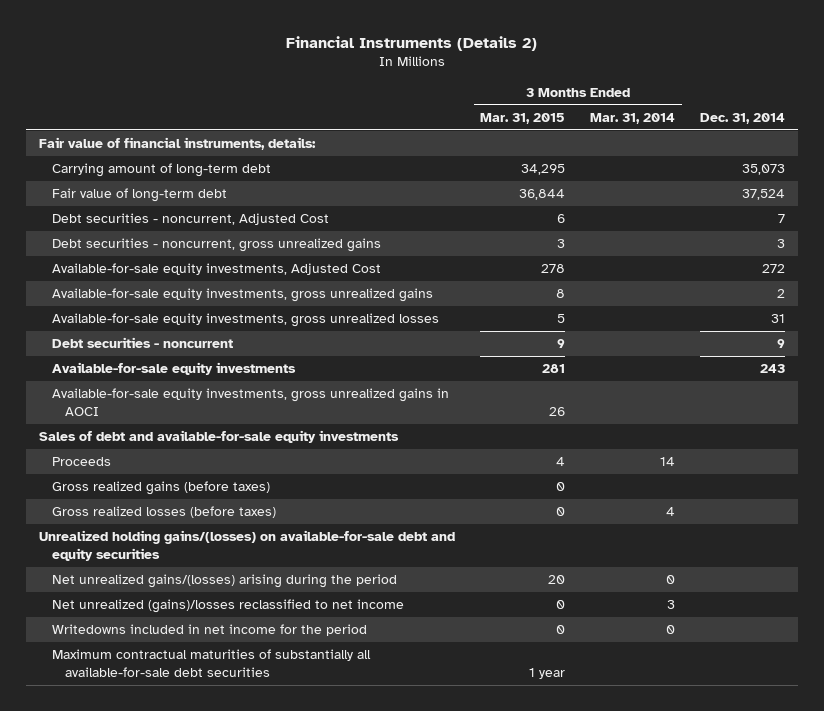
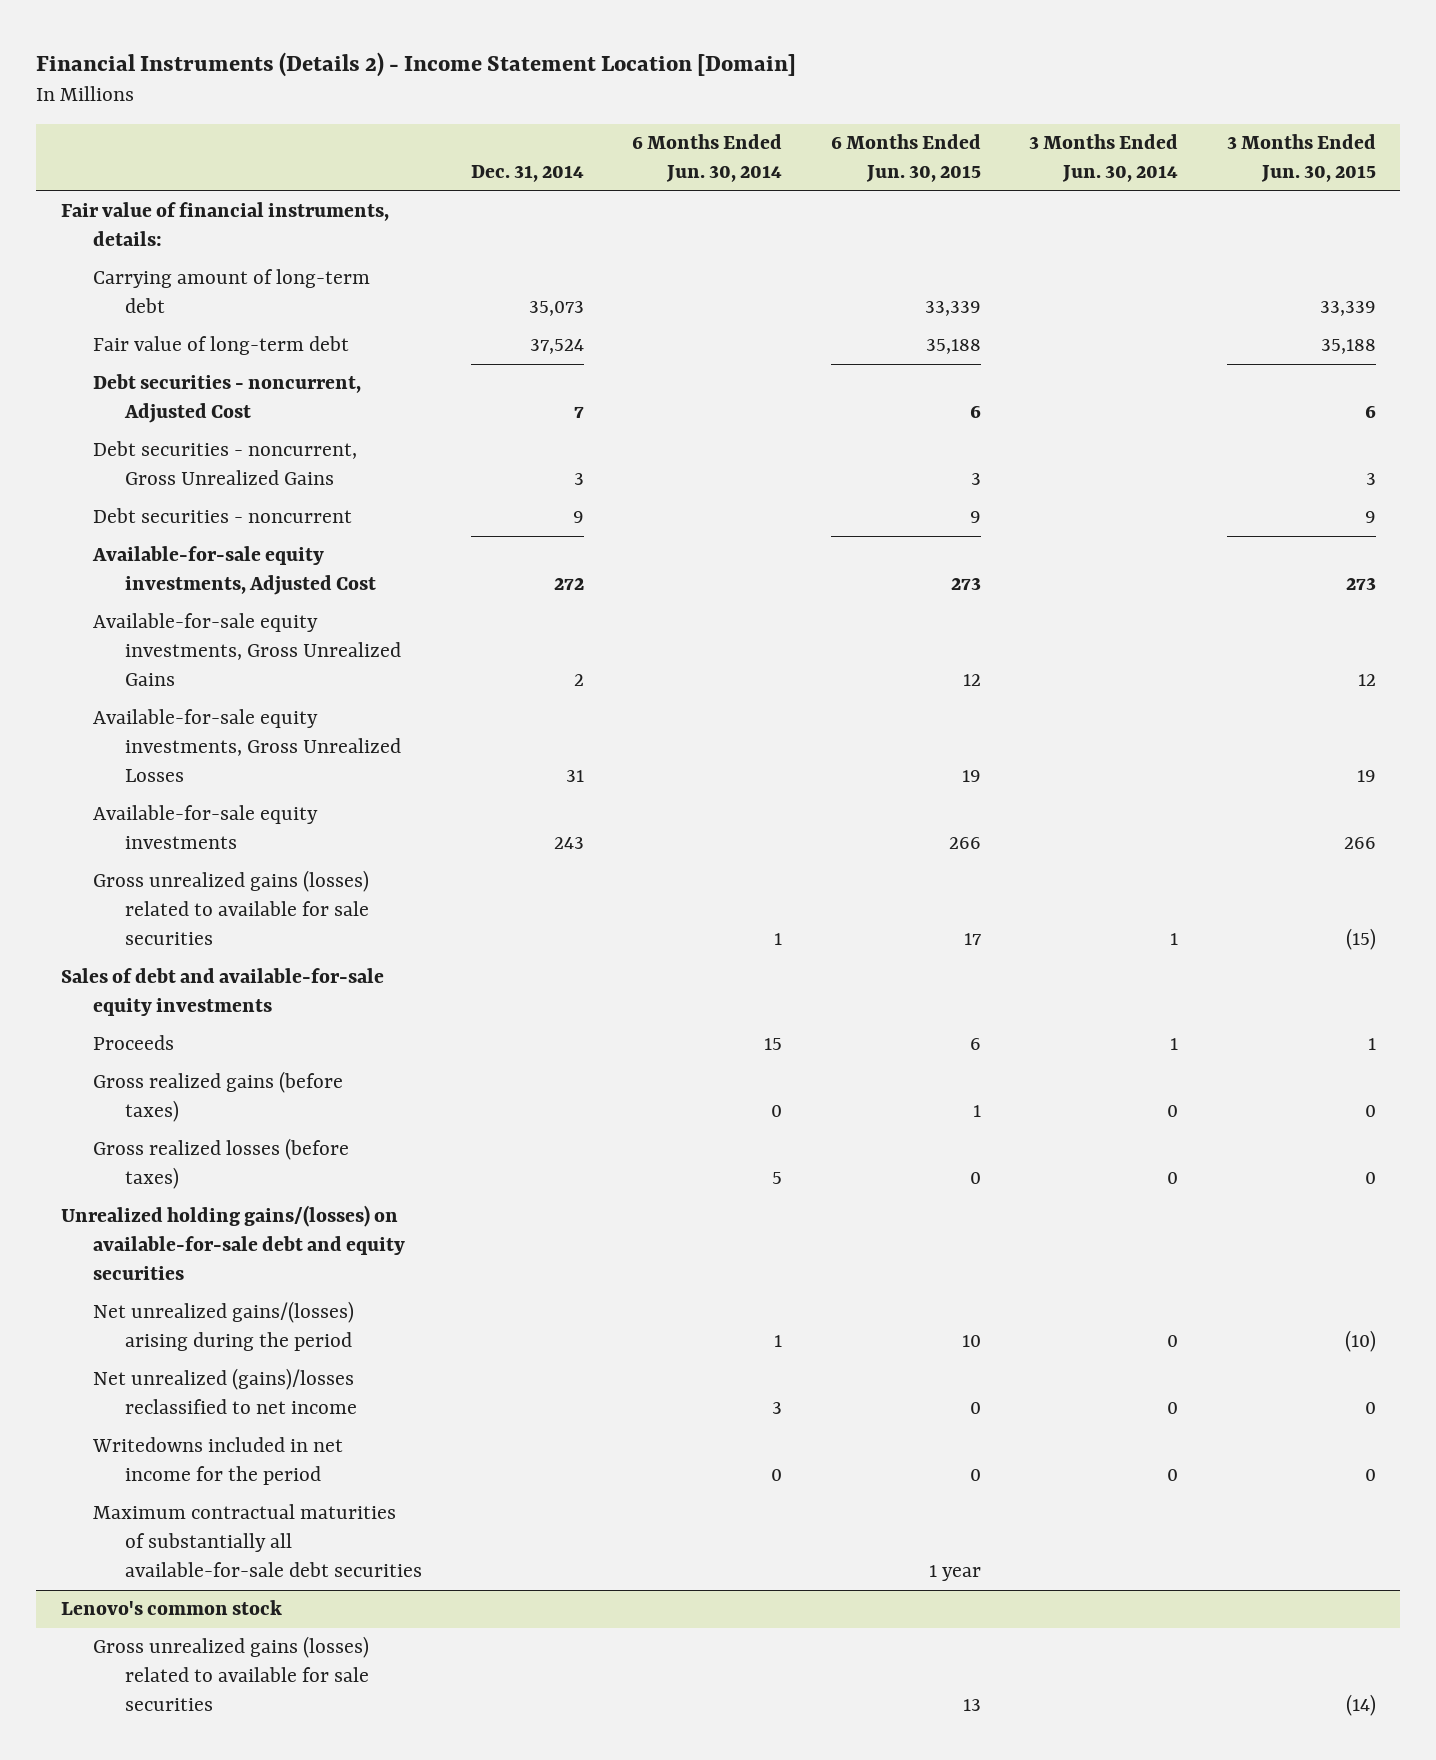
- Financial Instruments (Details 2)
+ Financial Instruments (Details 2) - Income Statement Location [Domain]
- | 3 Months Ended Mar. 31, 2015 | 3 Months Ended Mar. 31, 2014 | Dec. 31, 2014
+ | Dec. 31, 2014 | 6 Months Ended Jun. 30, 2014 | 6 Months Ended Jun. 30, 2015 | 3 Months Ended Jun. 30, 2014 | 3 Months Ended Jun. 30, 2015
- Debt securities - noncurrent, gross unrealized gains | 3 | | 3
- Available-for-sale equity investments, gross unrealized gains | 8 | | 2
- Available-for-sale equity investments, gross unrealized losses | 5 | | 31
+ Debt securities - noncurrent, Gross Unrealized Gains | 3 | | 3 | | 3
moved down: Available-for-sale equity investments, Adjusted Cost | 272 | | 273 | | 273
+ Available-for-sale equity investments, Gross Unrealized Gains | 2 | | 12 | | 12
+ Available-for-sale equity investments, Gross Unrealized Losses | 31 | | 19 | | 19
- Available-for-sale equity investments, gross unrealized gains in AOCI | 26 | |
+ Gross unrealized gains (losses) related to available for sale securities | | 1 | 17 | 1 | (15)
+ Lenovo's common stock
+ Gross unrealized gains (losses) related to available for sale securities | | | 13 | | (14)

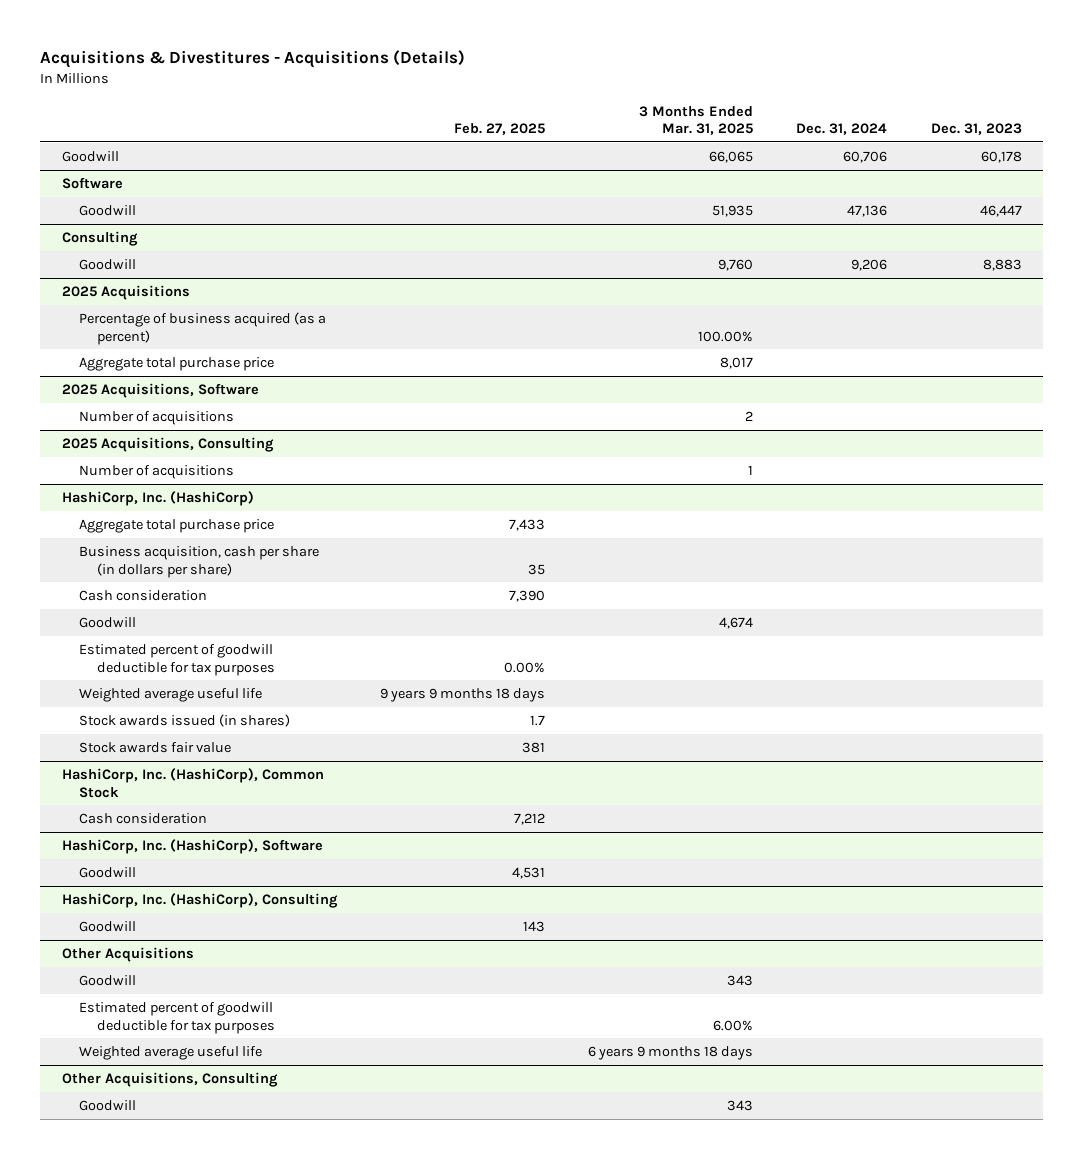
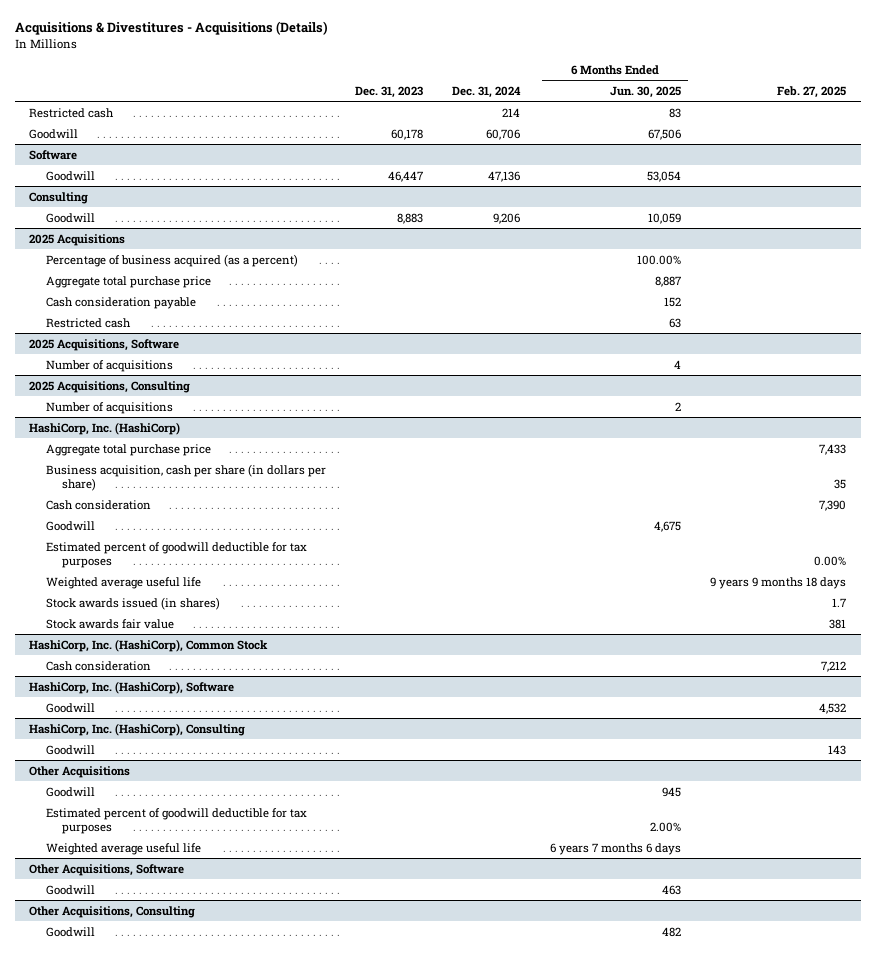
- | Feb. 27, 2025 | 3 Months Ended Mar. 31, 2025 | Dec. 31, 2024 | Dec. 31, 2023
+ | Dec. 31, 2023 | Dec. 31, 2024 | 6 Months Ended Jun. 30, 2025 | Feb. 27, 2025
+ Restricted cash | | 214 | 83 |
@ 2025 Acquisitions
+ Cash consideration payable | | | 152 |
+ Restricted cash | | | 63 |
@ HashiCorp, Inc. (HashiCorp), Software
- Goodwill | 4,531 | | |
+ Goodwill | | | | 4,532
+ Other Acquisitions, Software
+ Goodwill | | | 463 |

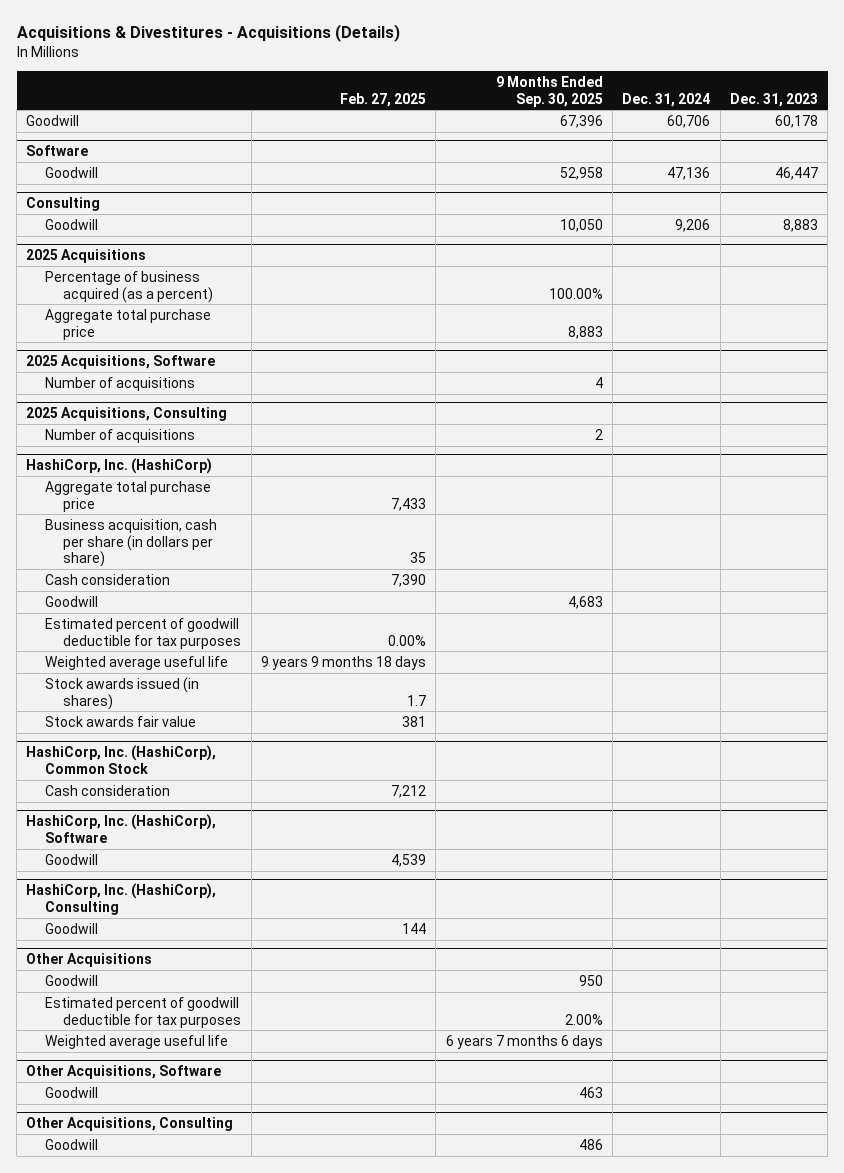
- | Dec. 31, 2023 | Dec. 31, 2024 | 6 Months Ended Jun. 30, 2025 | Feb. 27, 2025
+ | Feb. 27, 2025 | 9 Months Ended Sep. 30, 2025 | Dec. 31, 2024 | Dec. 31, 2023
- Restricted cash | | 214 | 83 |
@ 2025 Acquisitions
- Cash consideration payable | | | 152 |
- Restricted cash | | | 63 |
@ HashiCorp, Inc. (HashiCorp), Software
- Goodwill | | | | 4,532
+ Goodwill | 4,539 | | |
@ HashiCorp, Inc. (HashiCorp), Consulting
- Goodwill | | | | 143
+ Goodwill | 144 | | |

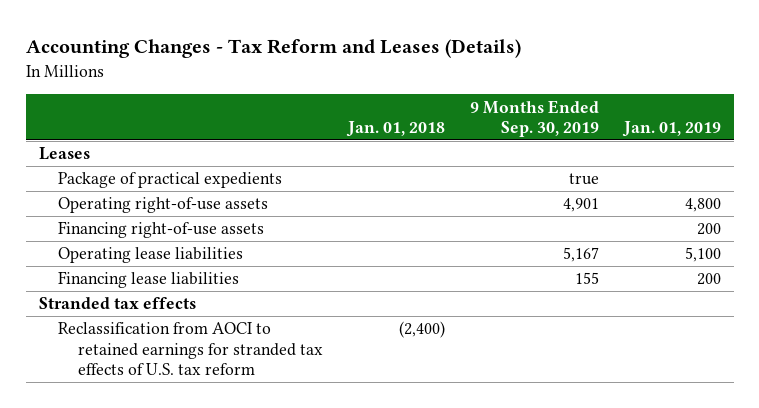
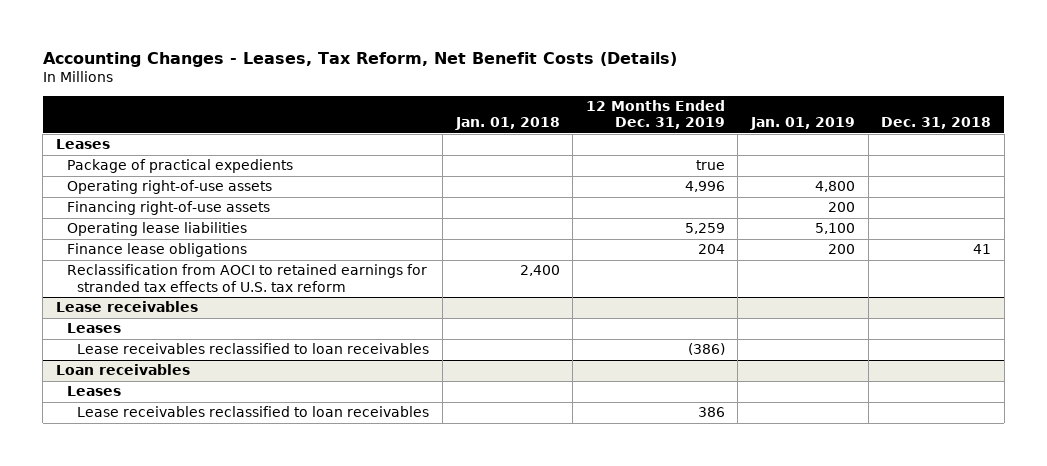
- Accounting Changes - Tax Reform and Leases (Details)
+ Accounting Changes - Leases, Tax Reform, Net Benefit Costs (Details)
- | Jan. 01, 2018 | 9 Months Ended Sep. 30, 2019 | Jan. 01, 2019
+ | Jan. 01, 2018 | 12 Months Ended Dec. 31, 2019 | Jan. 01, 2019 | Dec. 31, 2018
- Financing lease liabilities | | 155 | 200
- Stranded tax effects
- Reclassification from AOCI to retained earnings for stranded tax effects of U.S. tax reform | (2,400) | |
+ Finance lease obligations | | 204 | 200 | 41
+ Reclassification from AOCI to retained earnings for stranded tax effects of U.S. tax reform | 2,400 | | |
+ Lease receivables
+ Leases
+ Lease receivables reclassified to loan receivables | | (386) | |
+ Loan receivables
+ Leases
+ Lease receivables reclassified to loan receivables | | 386 | |

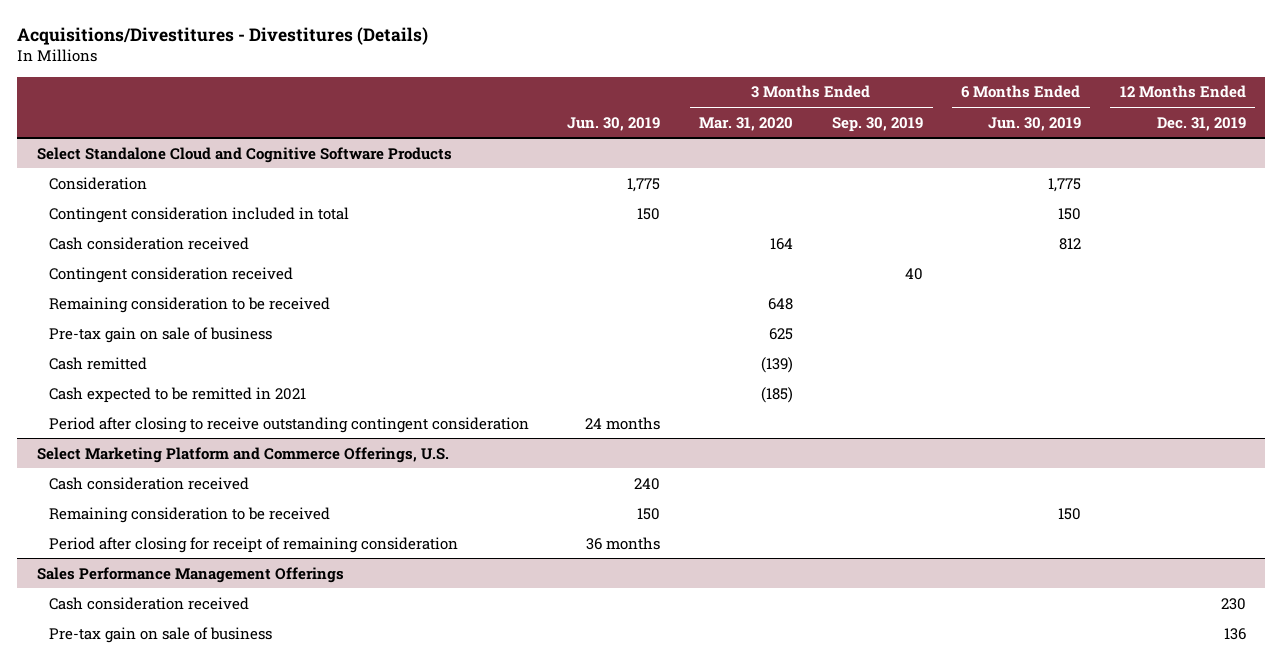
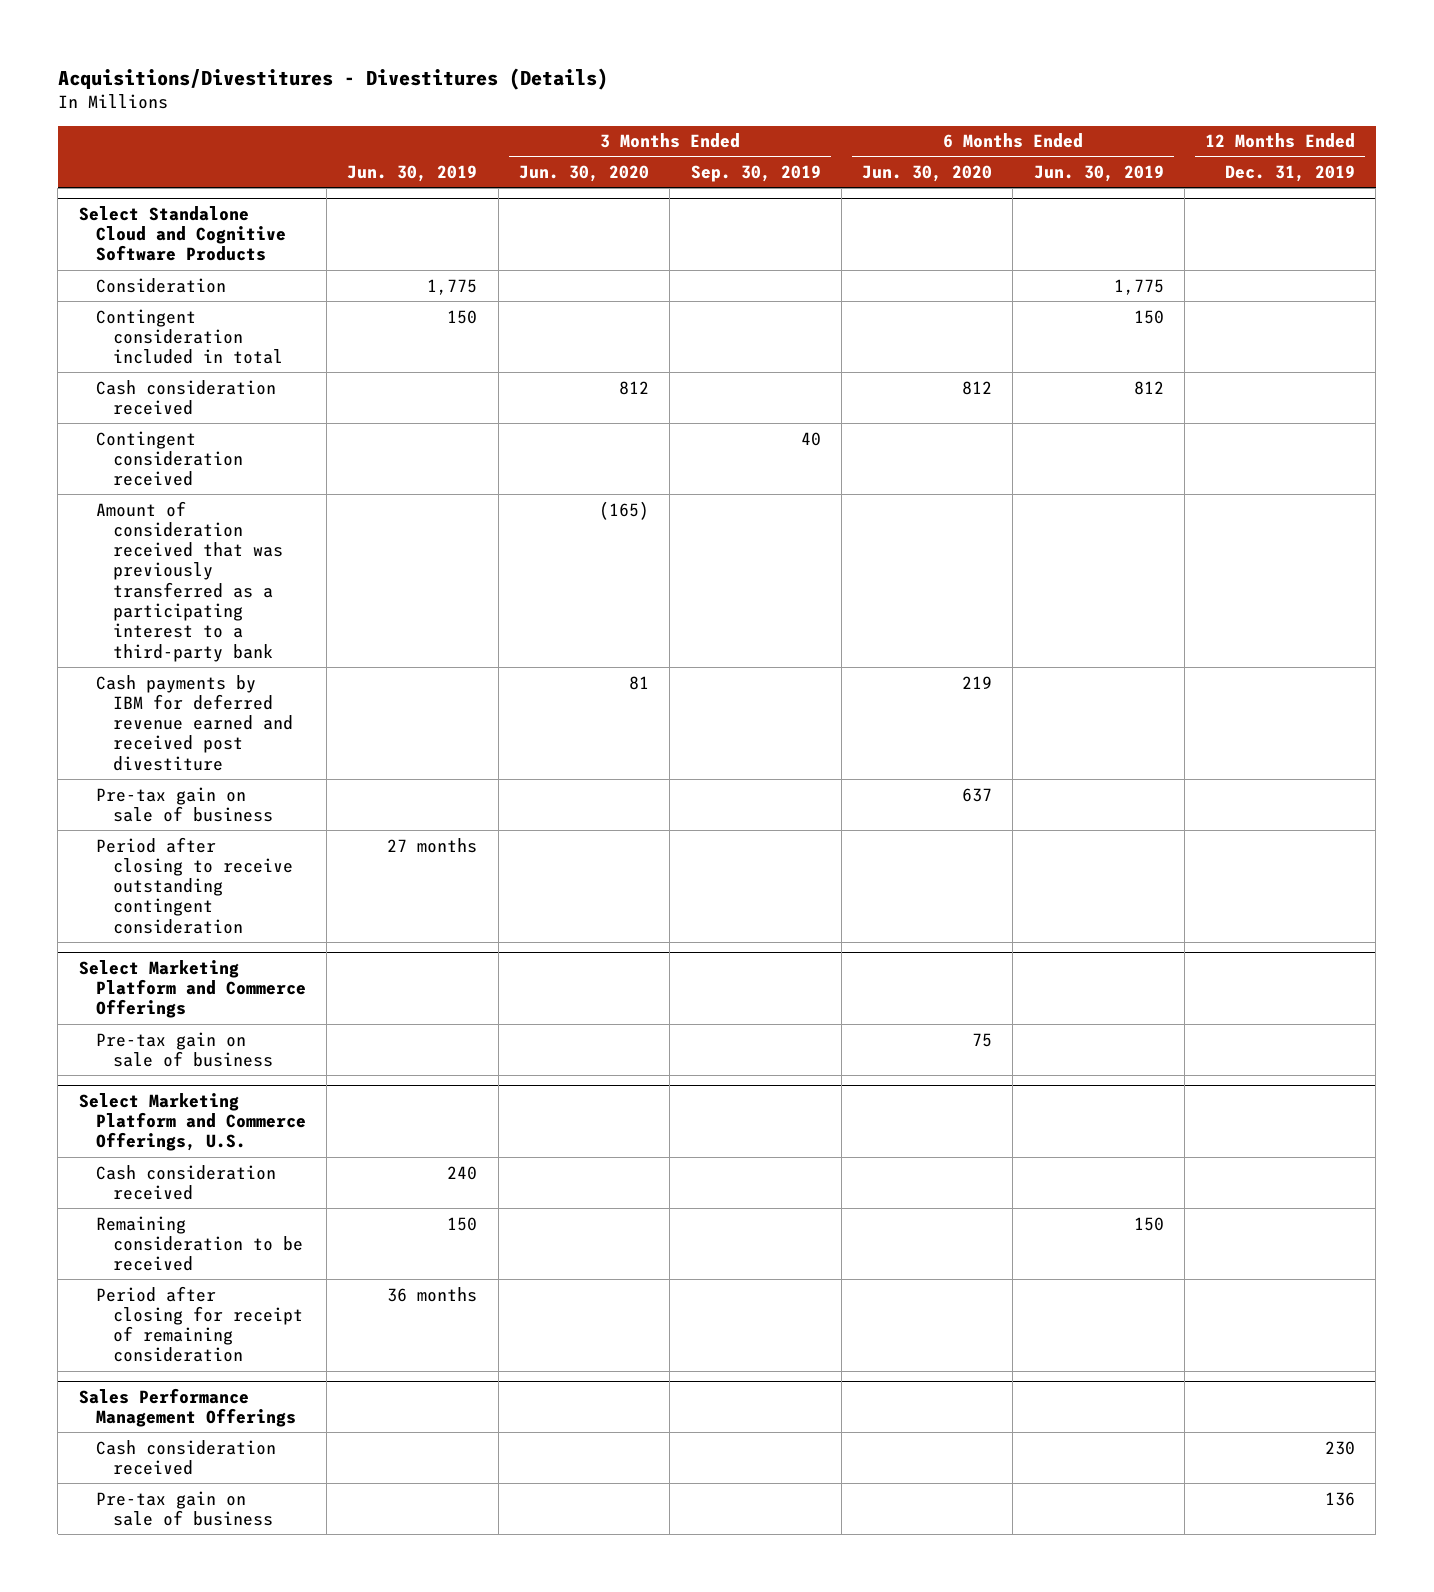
- | Jun. 30, 2019 | 3 Months Ended Mar. 31, 2020 | 3 Months Ended Sep. 30, 2019 | 6 Months Ended Jun. 30, 2019 | 12 Months Ended Dec. 31, 2019
+ | Jun. 30, 2019 | 3 Months Ended Jun. 30, 2020 | 3 Months Ended Sep. 30, 2019 | 6 Months Ended Jun. 30, 2020 | 6 Months Ended Jun. 30, 2019 | 12 Months Ended Dec. 31, 2019
@ Select Standalone Cloud and Cognitive Software Products
- Remaining consideration to be received | | 648 | | |
+ Amount of consideration received that was previously transferred as a participating interest to a third-party bank | | (165) | | | |
+ Cash payments by IBM for deferred revenue earned and received post divestiture | | 81 | | 219 | |
- Cash remitted | | (139) | | |
- Cash expected to be remitted in 2021 | | (185) | | |
- Period after closing to receive outstanding contingent consideration | 24 months | | | |
+ Period after closing to receive outstanding contingent consideration | 27 months | | | | |
+ Select Marketing Platform and Commerce Offerings
+ Pre-tax gain on sale of business | | | | 75 | |

